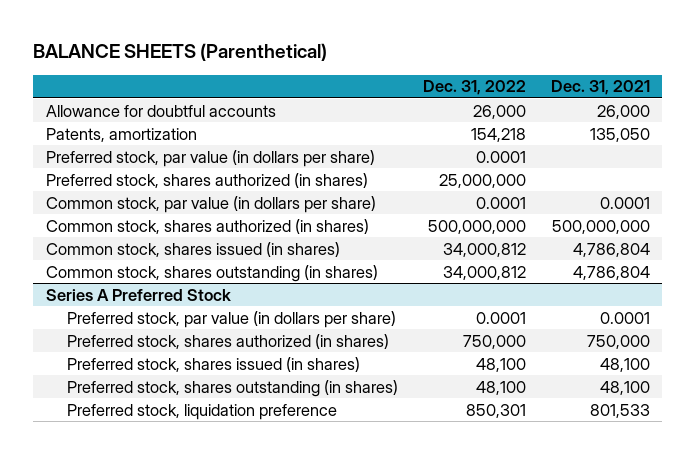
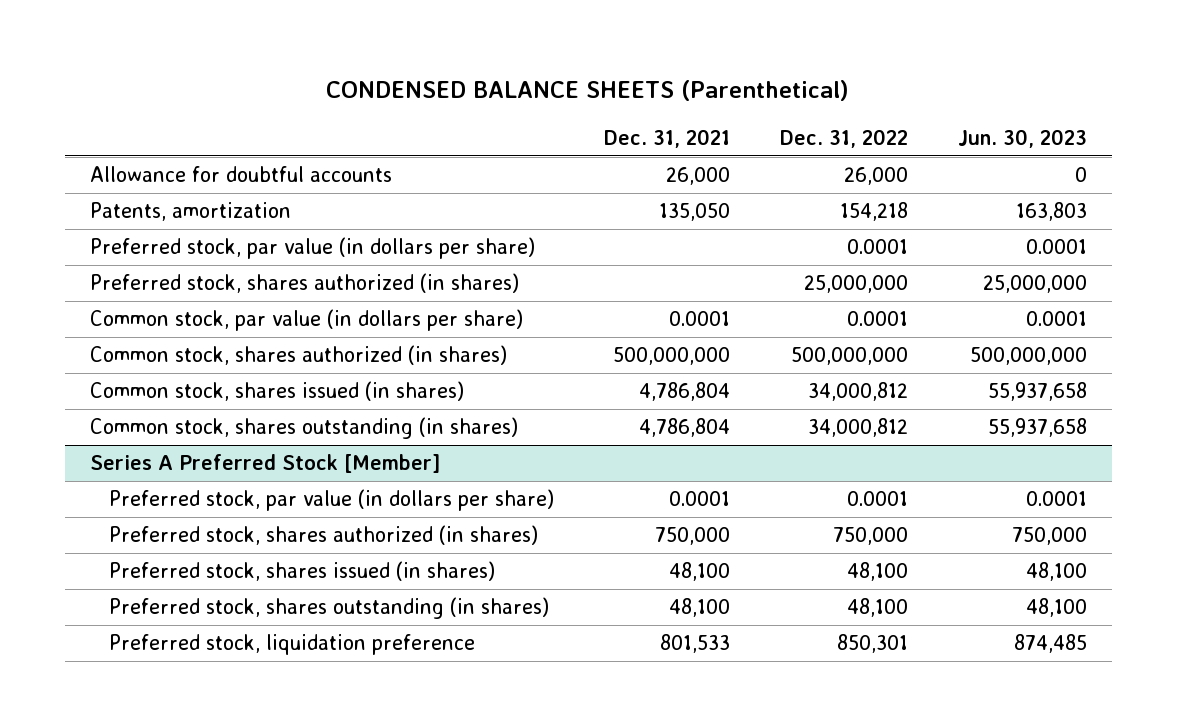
- BALANCE SHEETS (Parenthetical)
+ CONDENSED BALANCE SHEETS (Parenthetical)
- | Dec. 31, 2022 | Dec. 31, 2021
+ | Dec. 31, 2021 | Dec. 31, 2022 | Jun. 30, 2023
- Series A Preferred Stock
+ Series A Preferred Stock [Member]

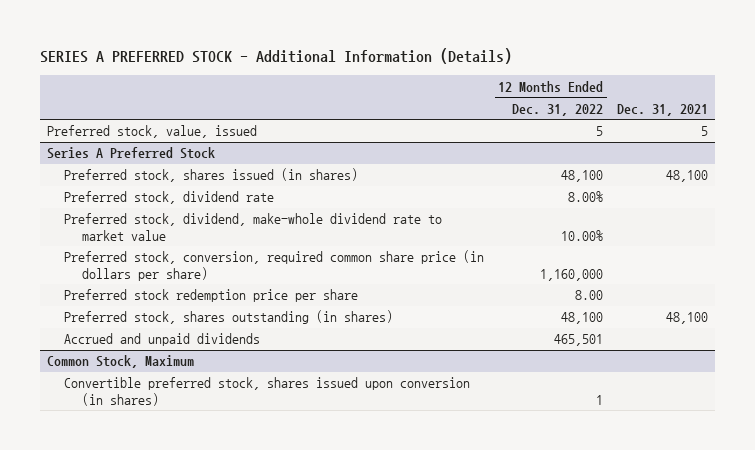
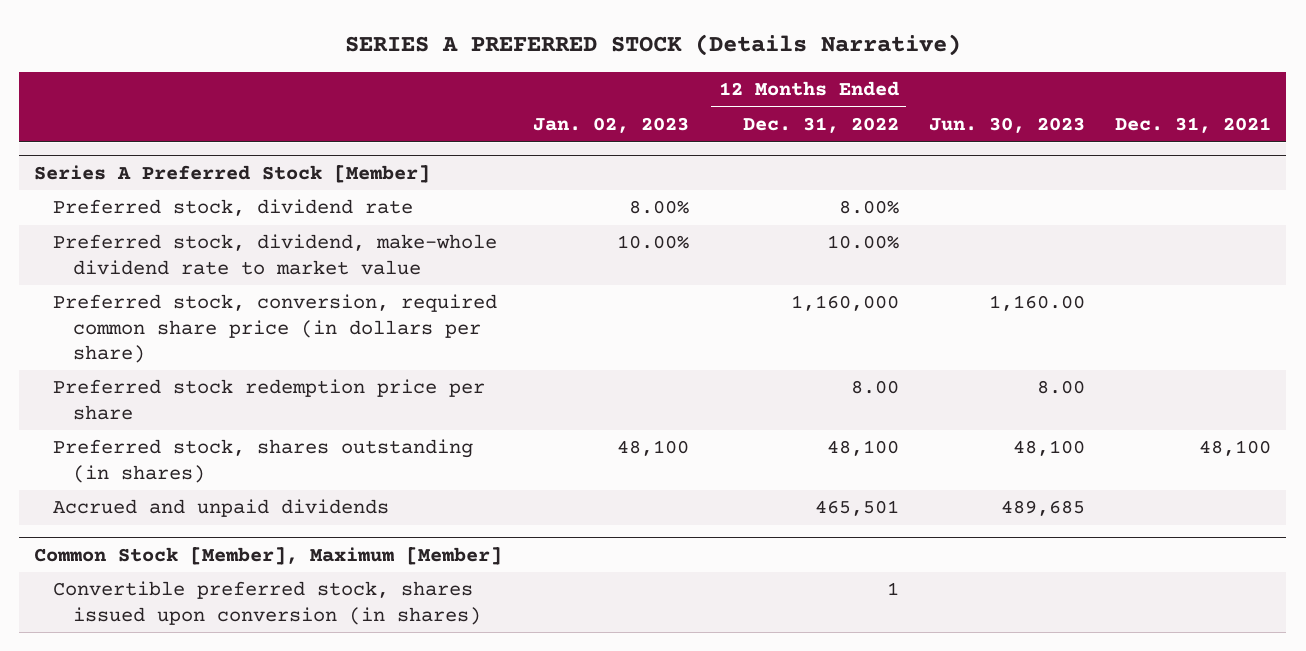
- SERIES A PREFERRED STOCK - Additional Information (Details)
+ SERIES A PREFERRED STOCK (Details Narrative)
- | 12 Months Ended Dec. 31, 2022 | Dec. 31, 2021
+ | Jan. 02, 2023 | 12 Months Ended Dec. 31, 2022 | Jun. 30, 2023 | Dec. 31, 2021
- Preferred stock, value, issued | 5 | 5
- Series A Preferred Stock
- Preferred stock, shares issued (in shares) | 48,100 | 48,100
+ Series A Preferred Stock [Member]
- Common Stock, Maximum
+ Common Stock [Member], Maximum [Member]

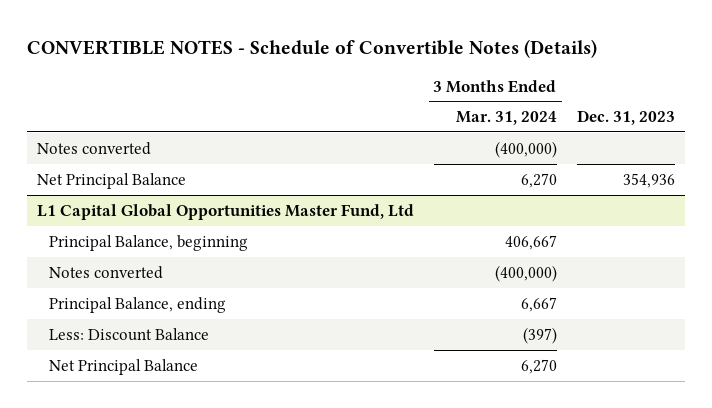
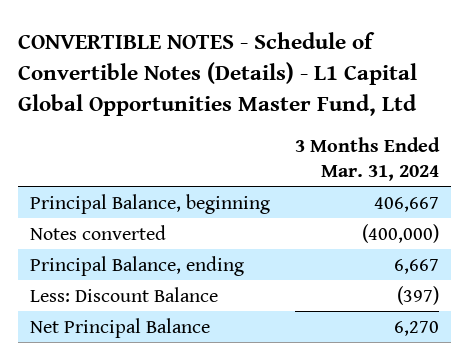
- CONVERTIBLE NOTES - Schedule of Convertible Notes (Details)
+ CONVERTIBLE NOTES - Schedule of Convertible Notes (Details) - L1 Capital Global Opportunities Master Fund, Ltd
- | 3 Months Ended Mar. 31, 2024 | Dec. 31, 2023
+ | 3 Months Ended Mar. 31, 2024
- Notes converted | (400,000) |
- Net Principal Balance | 6,270 | 354,936
- L1 Capital Global Opportunities Master Fund, Ltd

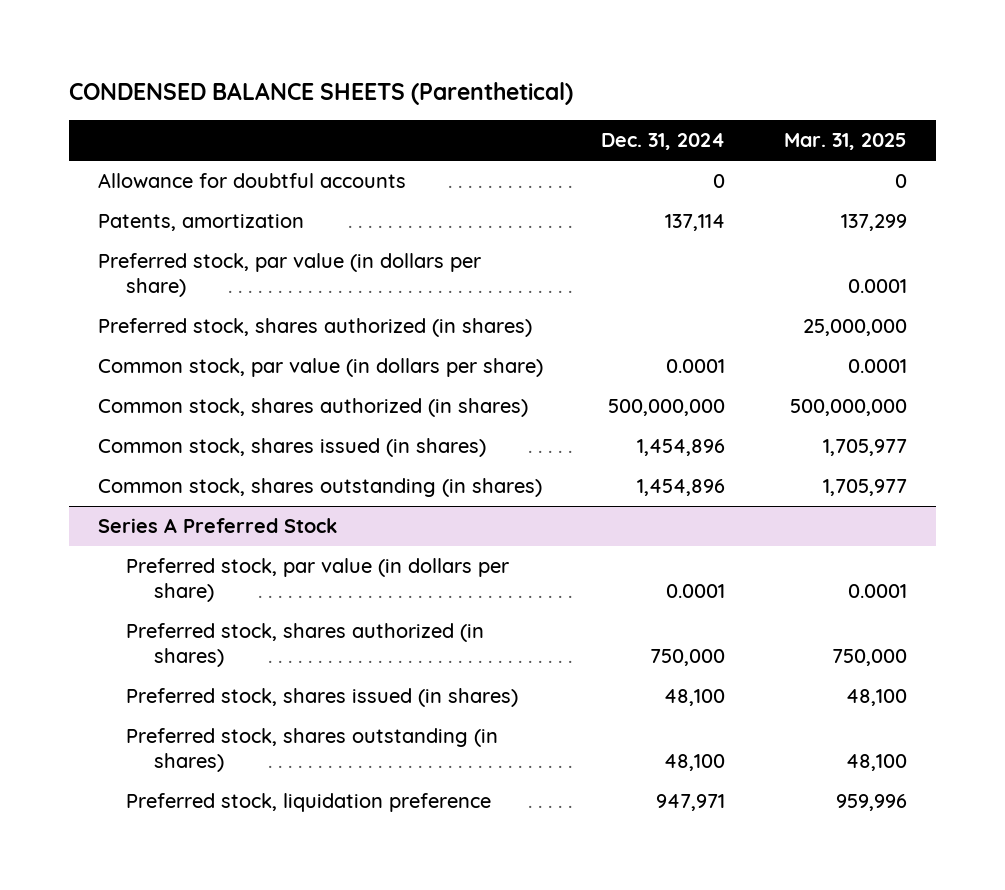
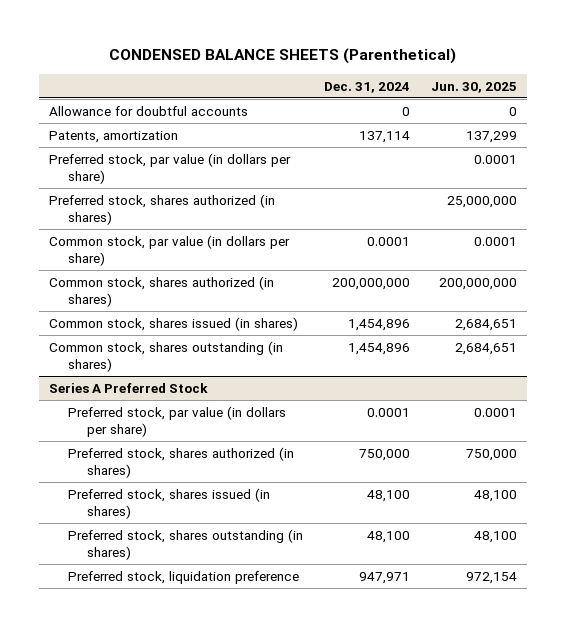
- | Dec. 31, 2024 | Mar. 31, 2025
+ | Dec. 31, 2024 | Jun. 30, 2025
- Common stock, shares authorized (in shares) | 500,000,000 | 500,000,000
+ Common stock, shares authorized (in shares) | 200,000,000 | 200,000,000

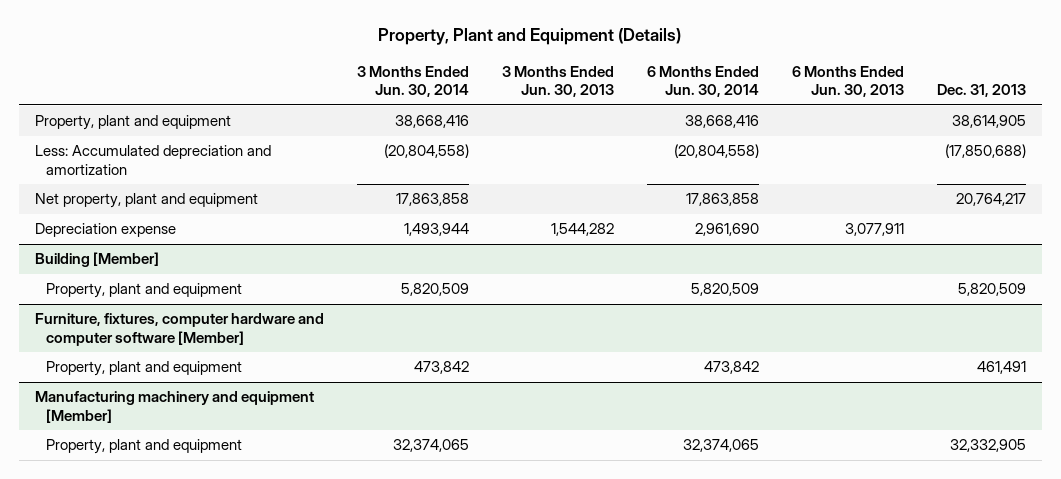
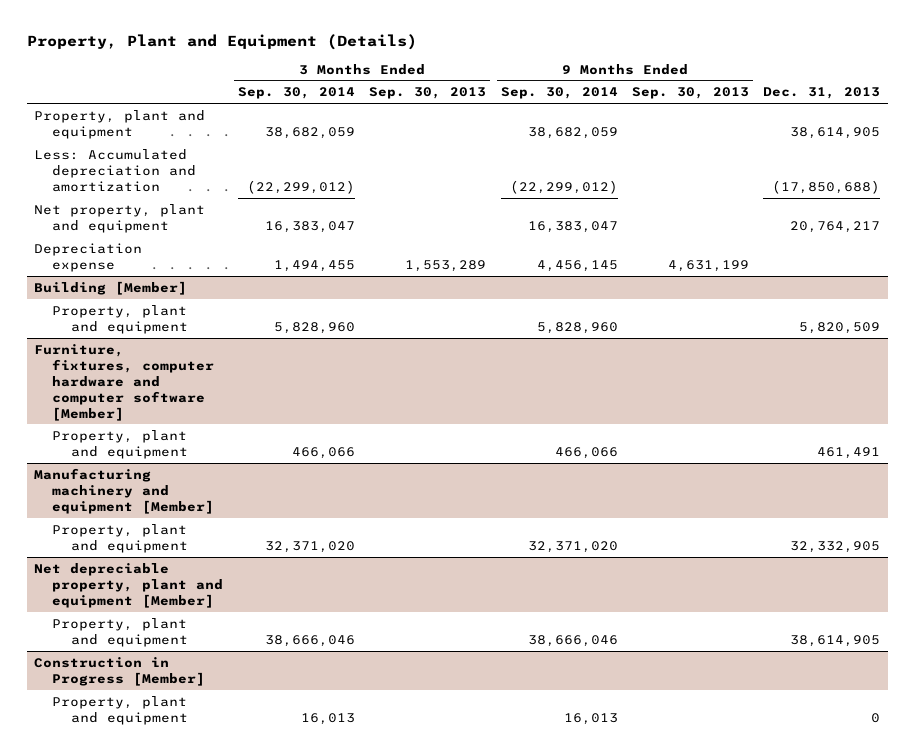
- | 3 Months Ended Jun. 30, 2014 | 3 Months Ended Jun. 30, 2013 | 6 Months Ended Jun. 30, 2014 | 6 Months Ended Jun. 30, 2013 | Dec. 31, 2013
+ | 3 Months Ended Sep. 30, 2014 | 3 Months Ended Sep. 30, 2013 | 9 Months Ended Sep. 30, 2014 | 9 Months Ended Sep. 30, 2013 | Dec. 31, 2013
+ Net depreciable property, plant and equipment [Member]
+ Property, plant and equipment | 38,666,046 | | 38,666,046 | | 38,614,905
+ Construction in Progress [Member]
+ Property, plant and equipment | 16,013 | | 16,013 | | 0

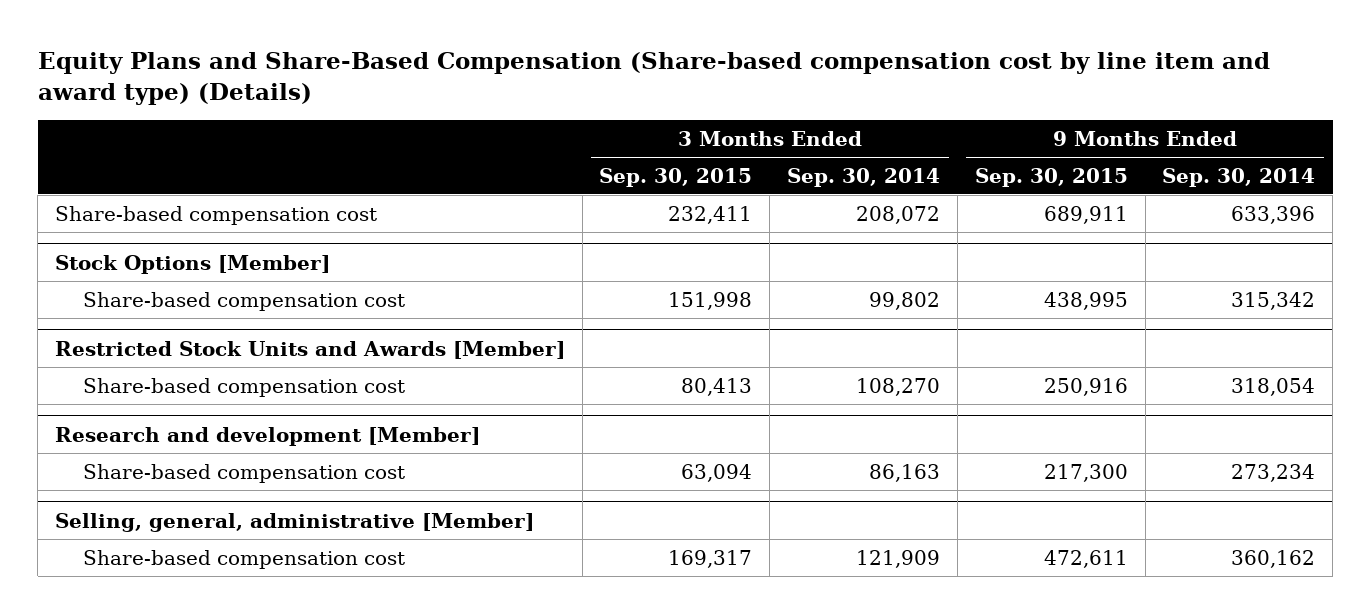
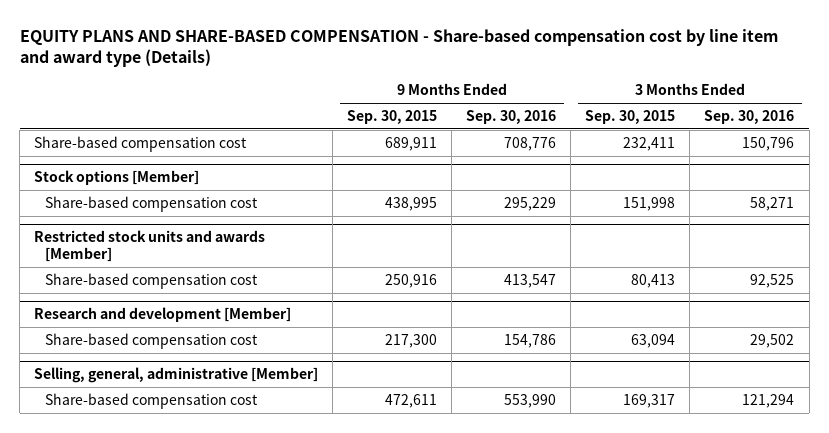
- Equity Plans and Share-Based Compensation (Share-based compensation cost by line item and award type) (Details)
+ EQUITY PLANS AND SHARE-BASED COMPENSATION - Share-based compensation cost by line item and award type (Details)
- | 3 Months Ended Sep. 30, 2015 | 3 Months Ended Sep. 30, 2014 | 9 Months Ended Sep. 30, 2015 | 9 Months Ended Sep. 30, 2014
+ | 9 Months Ended Sep. 30, 2015 | 9 Months Ended Sep. 30, 2016 | 3 Months Ended Sep. 30, 2015 | 3 Months Ended Sep. 30, 2016
- Stock Options [Member]
+ Stock options [Member]
- Restricted Stock Units and Awards [Member]
+ Restricted stock units and awards [Member]

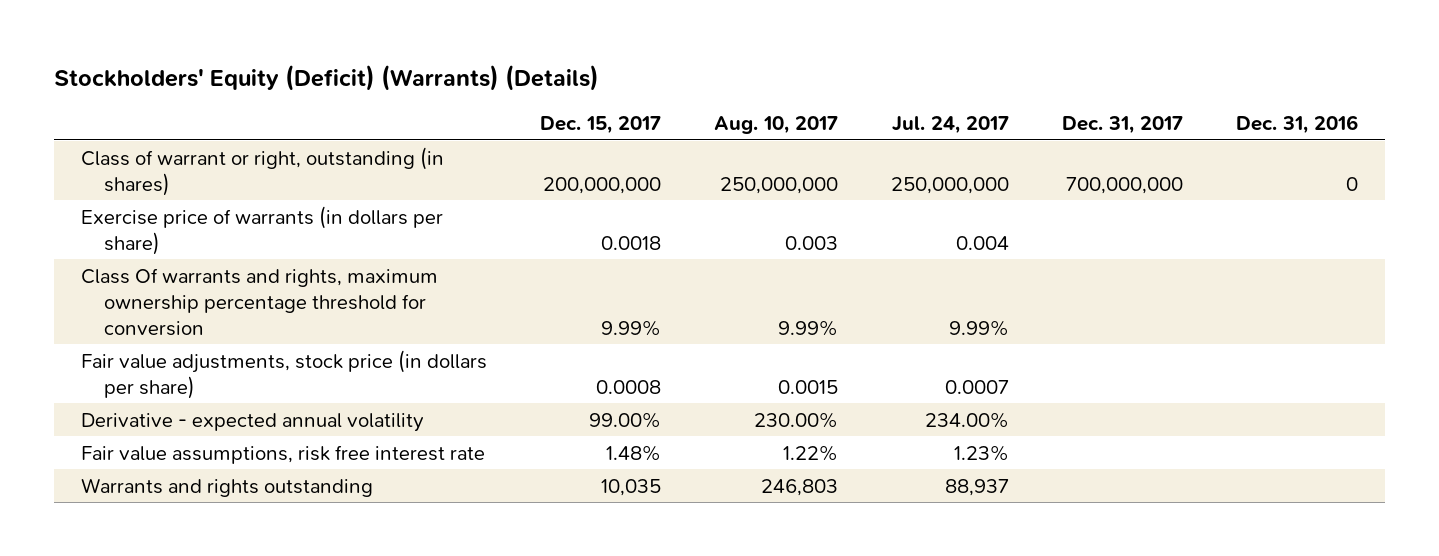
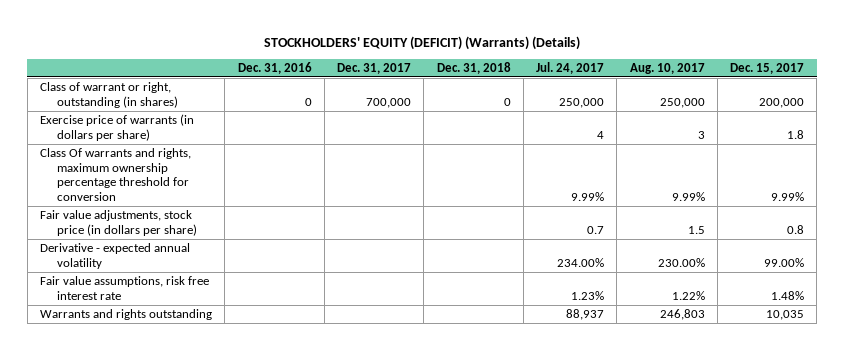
- Stockholders' Equity (Deficit) (Warrants) (Details)
+ STOCKHOLDERS' EQUITY (DEFICIT) (Warrants) (Details)
- | Dec. 15, 2017 | Aug. 10, 2017 | Jul. 24, 2017 | Dec. 31, 2017 | Dec. 31, 2016
+ | Dec. 31, 2016 | Dec. 31, 2017 | Dec. 31, 2018 | Jul. 24, 2017 | Aug. 10, 2017 | Dec. 15, 2017
- Class of warrant or right, outstanding (in shares) | 200,000,000 | 250,000,000 | 250,000,000 | 700,000,000 | 0
- Exercise price of warrants (in dollars per share) | 0.0018 | 0.003 | 0.004 | |
+ Class of warrant or right, outstanding (in shares) | 0 | 700,000 | 0 | 250,000 | 250,000 | 200,000
+ Exercise price of warrants (in dollars per share) | | | | 4 | 3 | 1.8
- Fair value adjustments, stock price (in dollars per share) | 0.0008 | 0.0015 | 0.0007 | |
+ Fair value adjustments, stock price (in dollars per share) | | | | 0.7 | 1.5 | 0.8

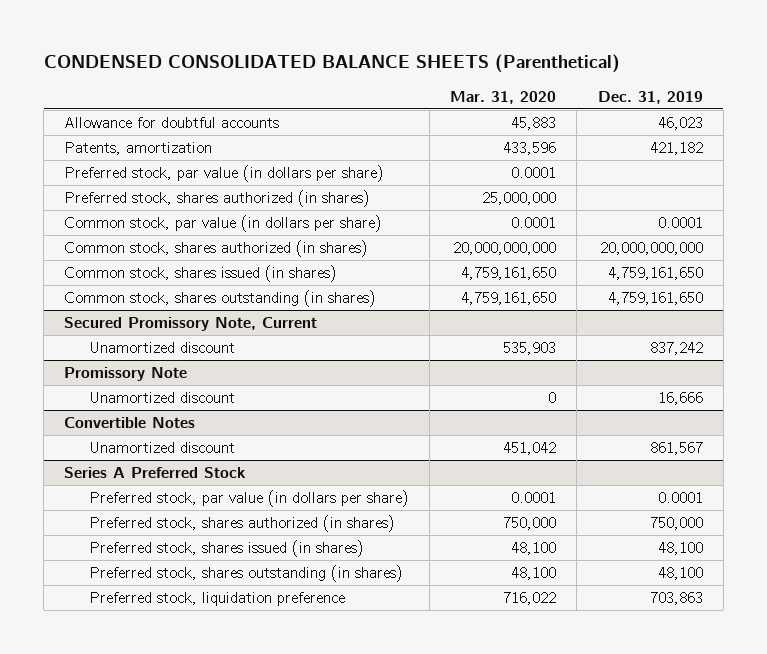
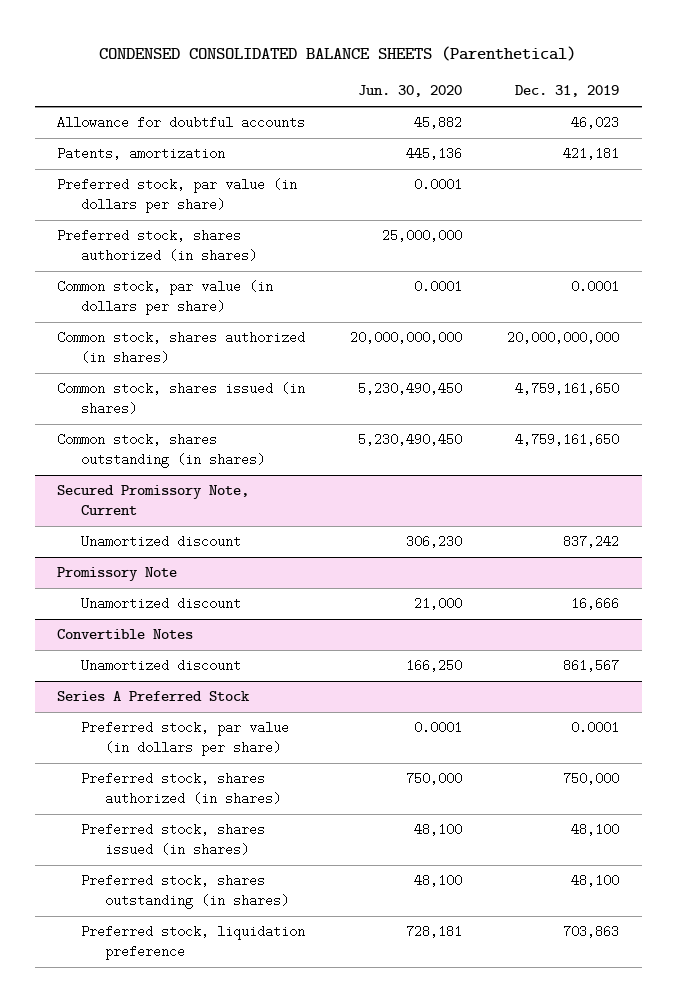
- | Mar. 31, 2020 | Dec. 31, 2019
+ | Jun. 30, 2020 | Dec. 31, 2019
- Patents, amortization | 433,596 | 421,182
+ Patents, amortization | 445,136 | 421,181

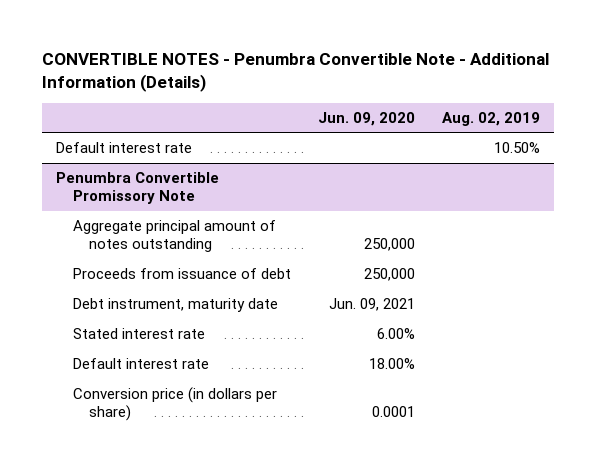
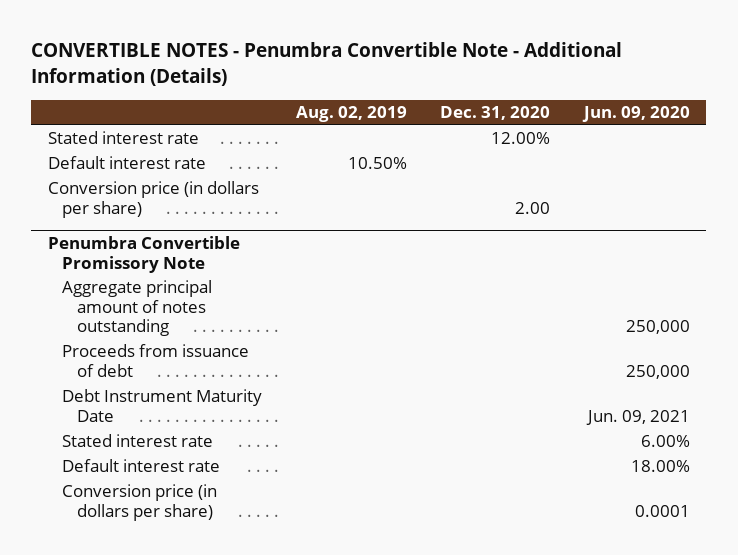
- | Jun. 09, 2020 | Aug. 02, 2019
+ | Aug. 02, 2019 | Dec. 31, 2020 | Jun. 09, 2020
+ Stated interest rate | | 12.00% |
+ Conversion price (in dollars per share) | | 2.00 |
@ Penumbra Convertible Promissory Note
- Debt instrument, maturity date | Jun. 09, 2021 |
+ Debt Instrument Maturity Date | | | Jun. 09, 2021

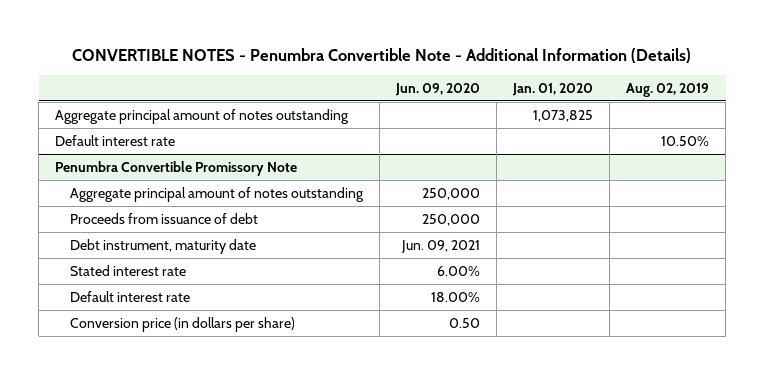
- | Aug. 02, 2019 | Dec. 31, 2020 | Jun. 09, 2020
+ | Jun. 09, 2020 | Jan. 01, 2020 | Aug. 02, 2019
- Stated interest rate | | 12.00% |
+ Aggregate principal amount of notes outstanding | | 1,073,825 |
- Conversion price (in dollars per share) | | 2.00 |
@ Penumbra Convertible Promissory Note
- Debt Instrument Maturity Date | | | Jun. 09, 2021
+ Debt instrument, maturity date | Jun. 09, 2021 | |
- Conversion price (in dollars per share) | | | 0.0001
+ Conversion price (in dollars per share) | 0.50 | |

